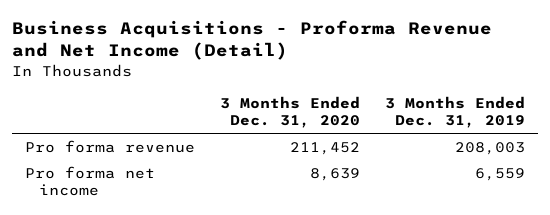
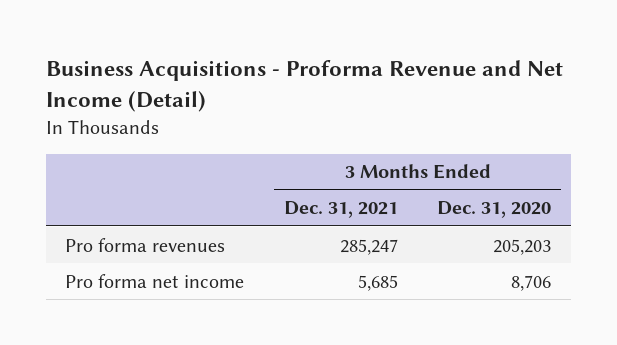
- | 3 Months Ended Dec. 31, 2020 | 3 Months Ended Dec. 31, 2019
+ | 3 Months Ended Dec. 31, 2021 | 3 Months Ended Dec. 31, 2020
- Pro forma revenue | 211,452 | 208,003
- Pro forma net income | 8,639 | 6,559
+ Pro forma revenues | 285,247 | 205,203
+ Pro forma net income | 5,685 | 8,706

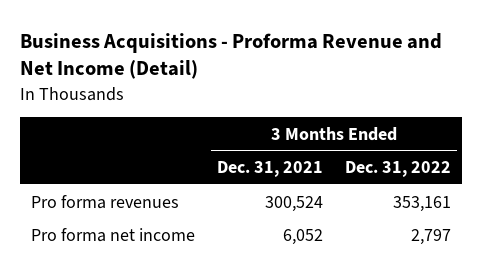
- | 3 Months Ended Dec. 31, 2021 | 3 Months Ended Dec. 31, 2020
+ | 3 Months Ended Dec. 31, 2021 | 3 Months Ended Dec. 31, 2022
- Pro forma revenues | 285,247 | 205,203
- Pro forma net income | 5,685 | 8,706
+ Pro forma revenues | 300,524 | 353,161
+ Pro forma net income | 6,052 | 2,797

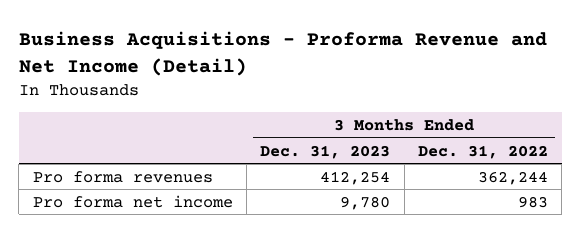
- | 3 Months Ended Dec. 31, 2021 | 3 Months Ended Dec. 31, 2022
+ | 3 Months Ended Dec. 31, 2023 | 3 Months Ended Dec. 31, 2022
- Pro forma revenues | 300,524 | 353,161
- Pro forma net income | 6,052 | 2,797
+ Pro forma revenues | 412,254 | 362,244
+ Pro forma net income | 9,780 | 983

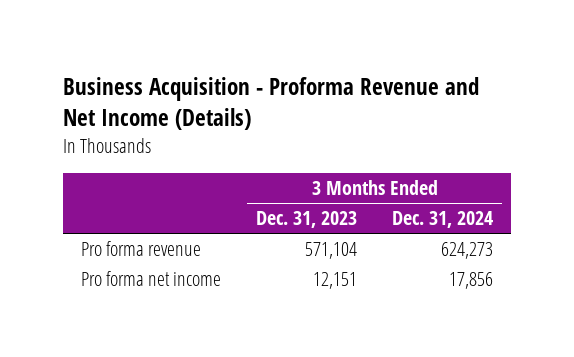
- Business Acquisitions - Proforma Revenue and Net Income (Detail)
+ Business Acquisition - Proforma Revenue and Net Income (Details)
- | 3 Months Ended Dec. 31, 2023 | 3 Months Ended Dec. 31, 2022
+ | 3 Months Ended Dec. 31, 2023 | 3 Months Ended Dec. 31, 2024
- Pro forma revenues | 412,254 | 362,244
- Pro forma net income | 9,780 | 983
+ Pro forma revenue | 571,104 | 624,273
+ Pro forma net income | 12,151 | 17,856

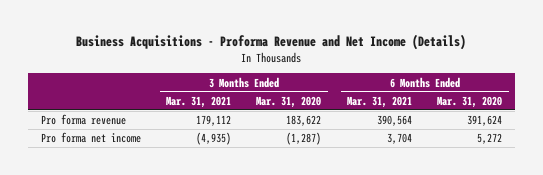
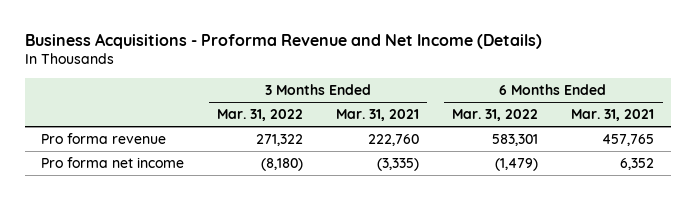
- | 3 Months Ended Mar. 31, 2021 | 3 Months Ended Mar. 31, 2020 | 6 Months Ended Mar. 31, 2021 | 6 Months Ended Mar. 31, 2020
+ | 3 Months Ended Mar. 31, 2022 | 3 Months Ended Mar. 31, 2021 | 6 Months Ended Mar. 31, 2022 | 6 Months Ended Mar. 31, 2021
- Pro forma revenue | 179,112 | 183,622 | 390,564 | 391,624
- Pro forma net income | (4,935) | (1,287) | 3,704 | 5,272
+ Pro forma revenue | 271,322 | 222,760 | 583,301 | 457,765
+ Pro forma net income | (8,180) | (3,335) | (1,479) | 6,352

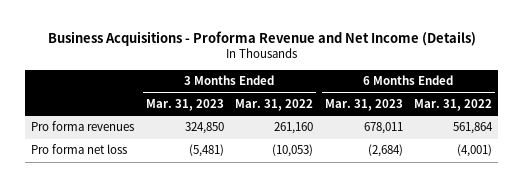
- | 3 Months Ended Mar. 31, 2022 | 3 Months Ended Mar. 31, 2021 | 6 Months Ended Mar. 31, 2022 | 6 Months Ended Mar. 31, 2021
+ | 3 Months Ended Mar. 31, 2023 | 3 Months Ended Mar. 31, 2022 | 6 Months Ended Mar. 31, 2023 | 6 Months Ended Mar. 31, 2022
- Pro forma revenue | 271,322 | 222,760 | 583,301 | 457,765
- Pro forma net income | (8,180) | (3,335) | (1,479) | 6,352
+ Pro forma revenues | 324,850 | 261,160 | 678,011 | 561,864
+ Pro forma net loss | (5,481) | (10,053) | (2,684) | (4,001)

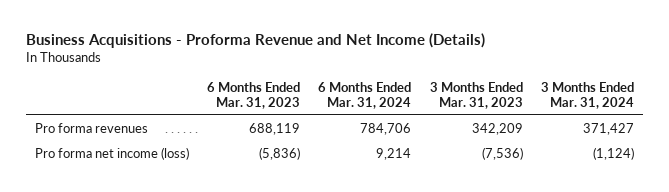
- | 3 Months Ended Mar. 31, 2023 | 3 Months Ended Mar. 31, 2022 | 6 Months Ended Mar. 31, 2023 | 6 Months Ended Mar. 31, 2022
+ | 6 Months Ended Mar. 31, 2023 | 6 Months Ended Mar. 31, 2024 | 3 Months Ended Mar. 31, 2023 | 3 Months Ended Mar. 31, 2024
- Pro forma revenues | 324,850 | 261,160 | 678,011 | 561,864
- Pro forma net loss | (5,481) | (10,053) | (2,684) | (4,001)
+ Pro forma revenues | 688,119 | 784,706 | 342,209 | 371,427
+ Pro forma net income (loss) | (5,836) | 9,214 | (7,536) | (1,124)

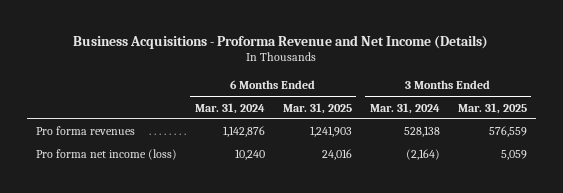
- | 6 Months Ended Mar. 31, 2023 | 6 Months Ended Mar. 31, 2024 | 3 Months Ended Mar. 31, 2023 | 3 Months Ended Mar. 31, 2024
+ | 6 Months Ended Mar. 31, 2024 | 6 Months Ended Mar. 31, 2025 | 3 Months Ended Mar. 31, 2024 | 3 Months Ended Mar. 31, 2025
- Pro forma revenues | 688,119 | 784,706 | 342,209 | 371,427
- Pro forma net income (loss) | (5,836) | 9,214 | (7,536) | (1,124)
+ Pro forma revenues | 1,142,876 | 1,241,903 | 528,138 | 576,559
+ Pro forma net income (loss) | 10,240 | 24,016 | (2,164) | 5,059

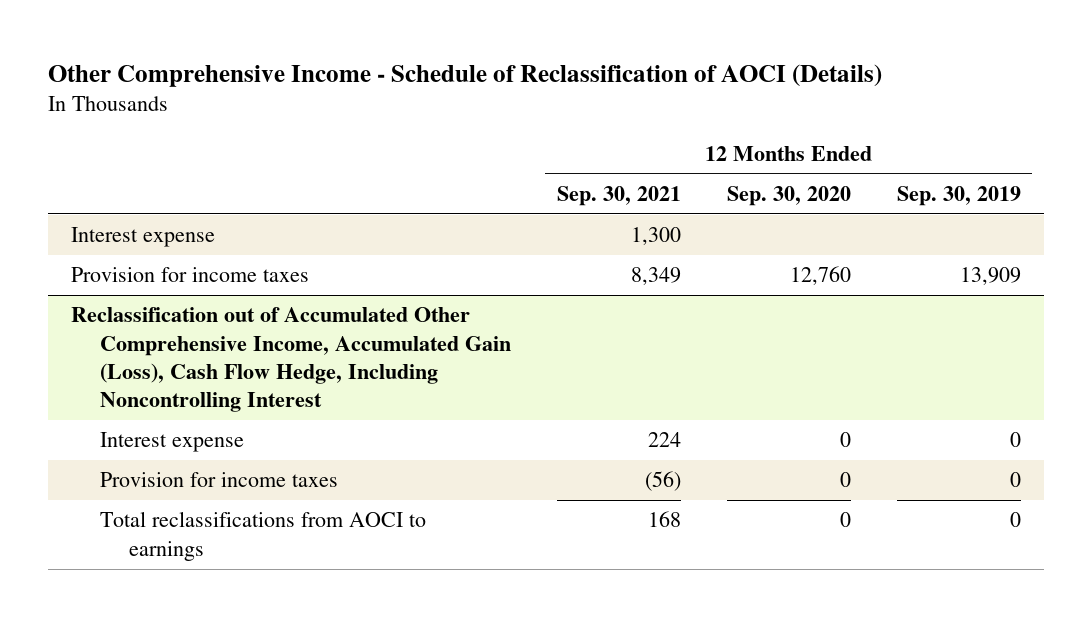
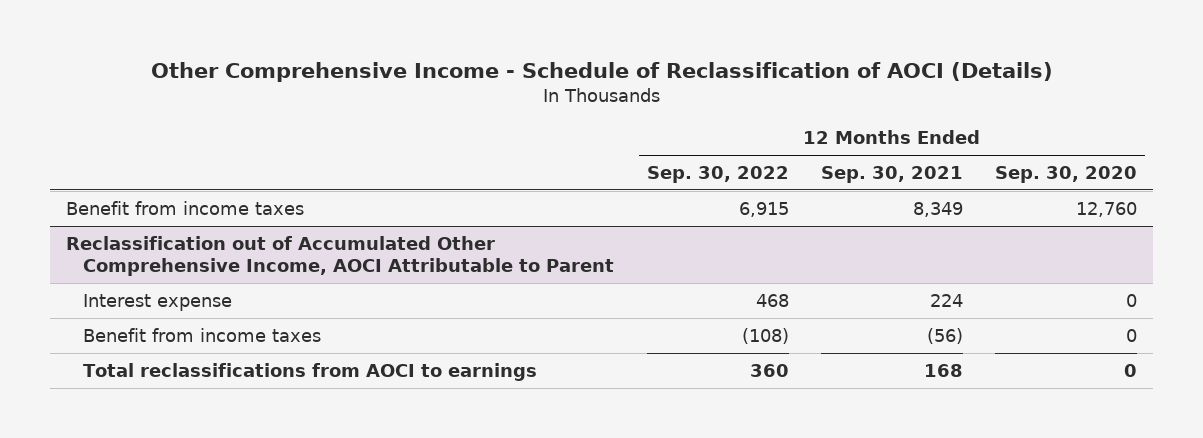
- | 12 Months Ended Sep. 30, 2021 | 12 Months Ended Sep. 30, 2020 | 12 Months Ended Sep. 30, 2019
+ | 12 Months Ended Sep. 30, 2022 | 12 Months Ended Sep. 30, 2021 | 12 Months Ended Sep. 30, 2020
- Interest expense | 1,300 | |
- Provision for income taxes | 8,349 | 12,760 | 13,909
- Reclassification out of Accumulated Other Comprehensive Income, Accumulated Gain (Loss), Cash Flow Hedge, Including Noncontrolling Interest
+ Benefit from income taxes | 6,915 | 8,349 | 12,760
+ Reclassification out of Accumulated Other Comprehensive Income, AOCI Attributable to Parent
- Provision for income taxes | (56) | 0 | 0
+ Benefit from income taxes | (108) | (56) | 0

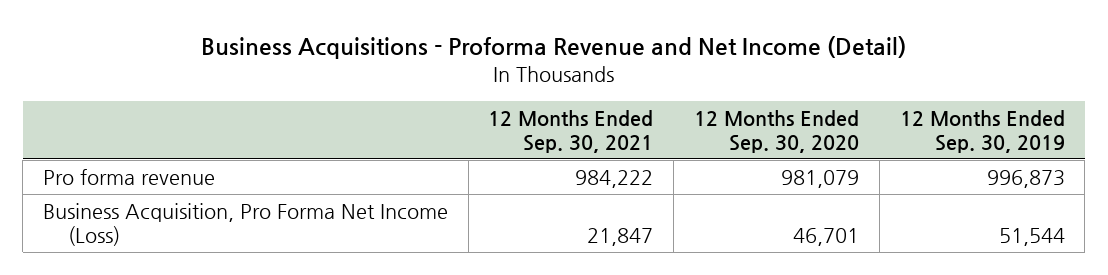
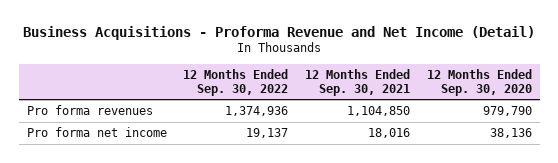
- | 12 Months Ended Sep. 30, 2021 | 12 Months Ended Sep. 30, 2020 | 12 Months Ended Sep. 30, 2019
+ | 12 Months Ended Sep. 30, 2022 | 12 Months Ended Sep. 30, 2021 | 12 Months Ended Sep. 30, 2020
- Pro forma revenue | 984,222 | 981,079 | 996,873
- Business Acquisition, Pro Forma Net Income (Loss) | 21,847 | 46,701 | 51,544
+ Pro forma revenues | 1,374,936 | 1,104,850 | 979,790
+ Pro forma net income | 19,137 | 18,016 | 38,136

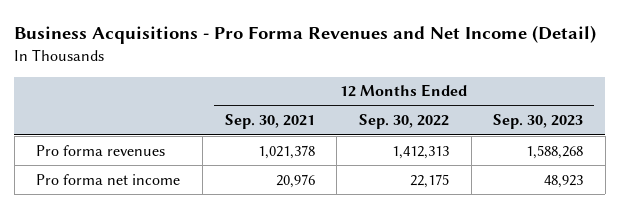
- Business Acquisitions - Proforma Revenue and Net Income (Detail)
+ Business Acquisitions - Pro Forma Revenues and Net Income (Detail)
- | 12 Months Ended Sep. 30, 2022 | 12 Months Ended Sep. 30, 2021 | 12 Months Ended Sep. 30, 2020
+ | 12 Months Ended Sep. 30, 2021 | 12 Months Ended Sep. 30, 2022 | 12 Months Ended Sep. 30, 2023
- Pro forma revenues | 1,374,936 | 1,104,850 | 979,790
- Pro forma net income | 19,137 | 18,016 | 38,136
+ Pro forma revenues | 1,021,378 | 1,412,313 | 1,588,268
+ Pro forma net income | 20,976 | 22,175 | 48,923

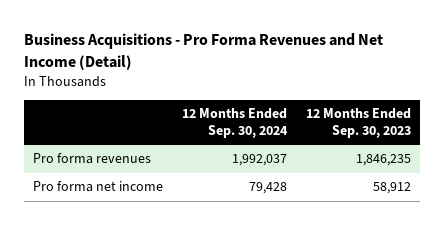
- | 12 Months Ended Sep. 30, 2021 | 12 Months Ended Sep. 30, 2022 | 12 Months Ended Sep. 30, 2023
+ | 12 Months Ended Sep. 30, 2024 | 12 Months Ended Sep. 30, 2023
- Pro forma revenues | 1,021,378 | 1,412,313 | 1,588,268
- Pro forma net income | 20,976 | 22,175 | 48,923
+ Pro forma revenues | 1,992,037 | 1,846,235
+ Pro forma net income | 79,428 | 58,912

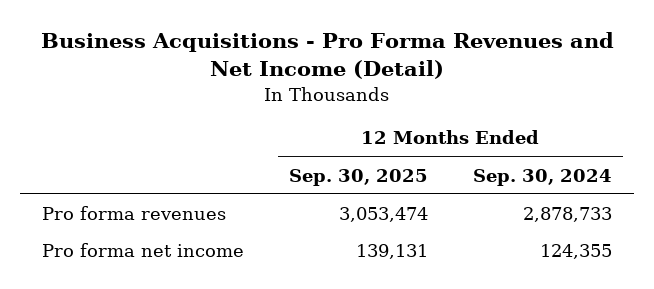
- | 12 Months Ended Sep. 30, 2024 | 12 Months Ended Sep. 30, 2023
+ | 12 Months Ended Sep. 30, 2025 | 12 Months Ended Sep. 30, 2024
- Pro forma revenues | 1,992,037 | 1,846,235
- Pro forma net income | 79,428 | 58,912
+ Pro forma revenues | 3,053,474 | 2,878,733
+ Pro forma net income | 139,131 | 124,355

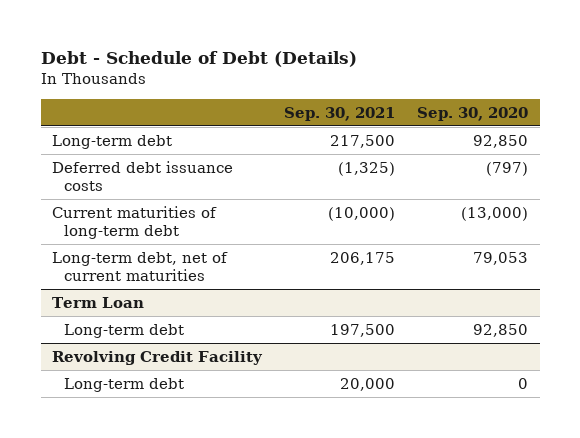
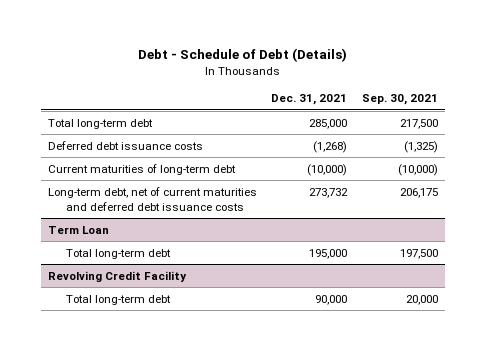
- | Sep. 30, 2021 | Sep. 30, 2020
+ | Dec. 31, 2021 | Sep. 30, 2021
- Long-term debt | 217,500 | 92,850
+ Total long-term debt | 285,000 | 217,500
- Long-term debt, net of current maturities | 206,175 | 79,053
+ Long-term debt, net of current maturities and deferred debt issuance costs | 273,732 | 206,175
@ Term Loan
- Long-term debt | 197,500 | 92,850
+ Total long-term debt | 195,000 | 197,500
@ Revolving Credit Facility
- Long-term debt | 20,000 | 0
+ Total long-term debt | 90,000 | 20,000

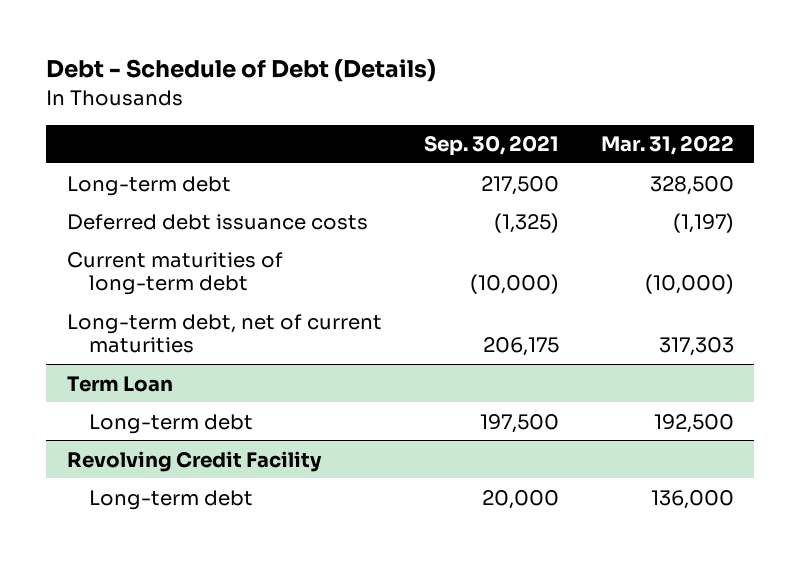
- | Dec. 31, 2021 | Sep. 30, 2021
+ | Sep. 30, 2021 | Mar. 31, 2022
- Total long-term debt | 285,000 | 217,500
+ Long-term debt | 217,500 | 328,500
- Long-term debt, net of current maturities and deferred debt issuance costs | 273,732 | 206,175
+ Long-term debt, net of current maturities | 206,175 | 317,303
@ Term Loan
- Total long-term debt | 195,000 | 197,500
+ Long-term debt | 197,500 | 192,500
@ Revolving Credit Facility
- Total long-term debt | 90,000 | 20,000
+ Long-term debt | 20,000 | 136,000

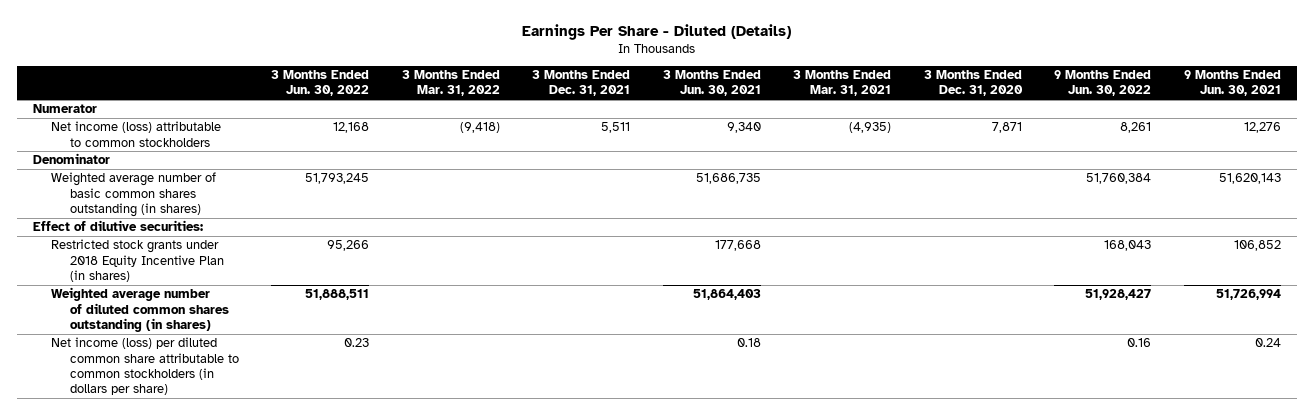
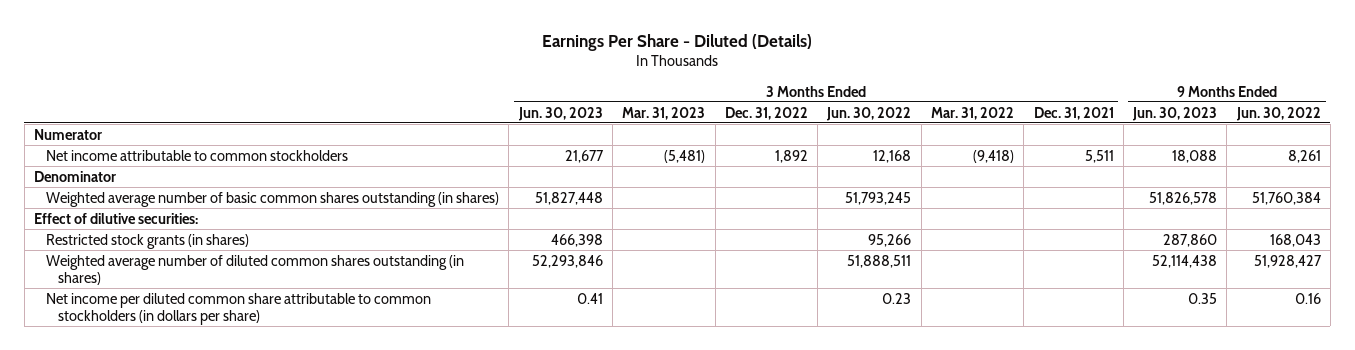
- | 3 Months Ended Jun. 30, 2022 | 3 Months Ended Mar. 31, 2022 | 3 Months Ended Dec. 31, 2021 | 3 Months Ended Jun. 30, 2021 | 3 Months Ended Mar. 31, 2021 | 3 Months Ended Dec. 31, 2020 | 9 Months Ended Jun. 30, 2022 | 9 Months Ended Jun. 30, 2021
+ | 3 Months Ended Jun. 30, 2023 | 3 Months Ended Mar. 31, 2023 | 3 Months Ended Dec. 31, 2022 | 3 Months Ended Jun. 30, 2022 | 3 Months Ended Mar. 31, 2022 | 3 Months Ended Dec. 31, 2021 | 9 Months Ended Jun. 30, 2023 | 9 Months Ended Jun. 30, 2022
- Net income (loss) attributable to common stockholders | 12,168 | (9,418) | 5,511 | 9,340 | (4,935) | 7,871 | 8,261 | 12,276
+ Net income attributable to common stockholders | 21,677 | (5,481) | 1,892 | 12,168 | (9,418) | 5,511 | 18,088 | 8,261
- Restricted stock grants under 2018 Equity Incentive Plan (in shares) | 95,266 | | | 177,668 | | | 168,043 | 106,852
+ Restricted stock grants (in shares) | 466,398 | | | 95,266 | | | 287,860 | 168,043
- Net income (loss) per diluted common share attributable to common stockholders (in dollars per share) | 0.23 | | | 0.18 | | | 0.16 | 0.24
+ Net income per diluted common share attributable to common stockholders (in dollars per share) | 0.41 | | | 0.23 | | | 0.35 | 0.16

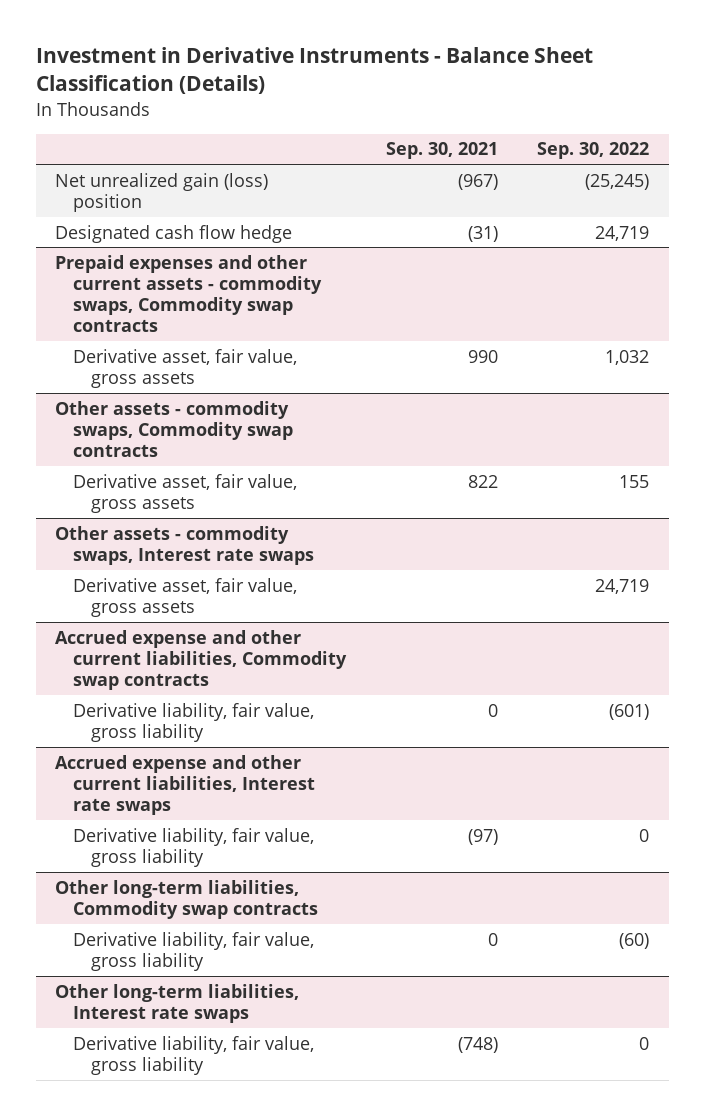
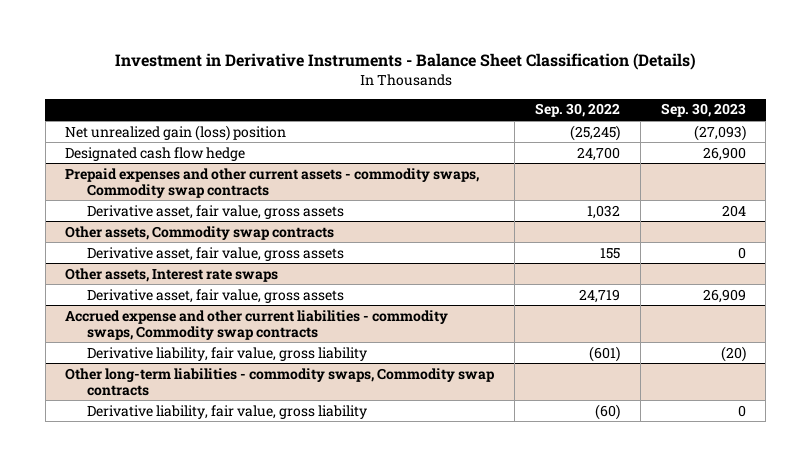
- | Sep. 30, 2021 | Sep. 30, 2022
+ | Sep. 30, 2022 | Sep. 30, 2023
- Designated cash flow hedge | (31) | 24,719
+ Designated cash flow hedge | 24,700 | 26,900
- Other assets - commodity swaps, Commodity swap contracts
+ Other assets, Commodity swap contracts
- Other assets - commodity swaps, Interest rate swaps
+ Other assets, Interest rate swaps
- Accrued expense and other current liabilities, Commodity swap contracts
+ Accrued expense and other current liabilities - commodity swaps, Commodity swap contracts
- Accrued expense and other current liabilities, Interest rate swaps
- Derivative liability, fair value, gross liability | (97) | 0
- Other long-term liabilities, Commodity swap contracts
+ Other long-term liabilities - commodity swaps, Commodity swap contracts
- Other long-term liabilities, Interest rate swaps
- Derivative liability, fair value, gross liability | (748) | 0

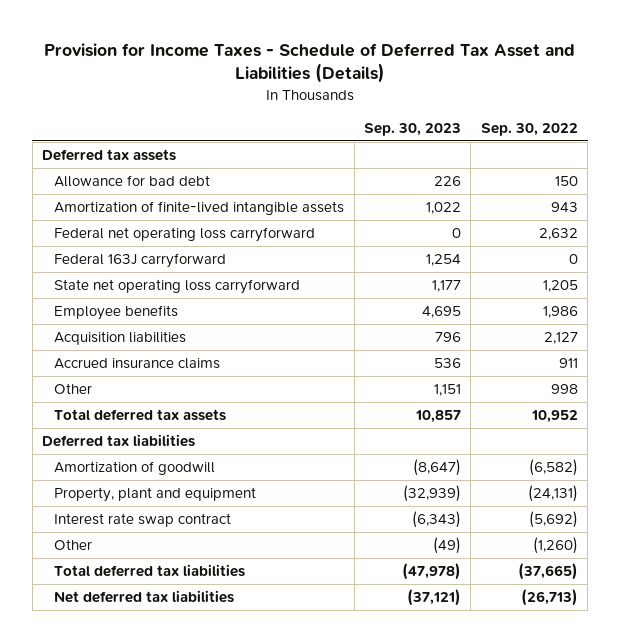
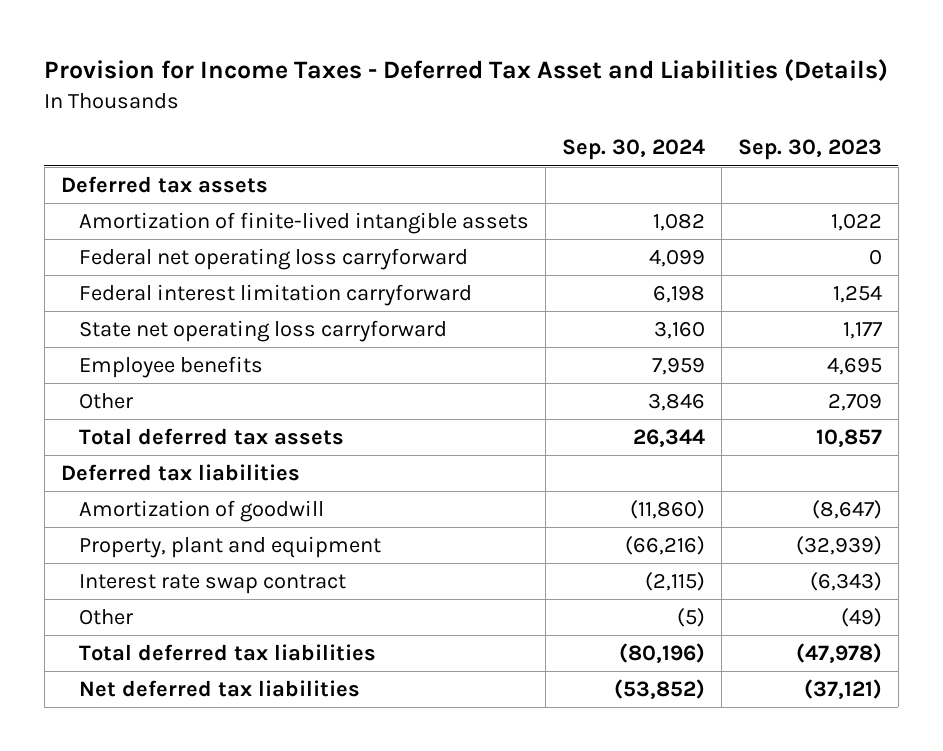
- Provision for Income Taxes - Schedule of Deferred Tax Asset and Liabilities (Details)
+ Provision for Income Taxes - Deferred Tax Asset and Liabilities (Details)
- | Sep. 30, 2023 | Sep. 30, 2022
+ | Sep. 30, 2024 | Sep. 30, 2023
- Allowance for bad debt | 226 | 150
- Federal 163J carryforward | 1,254 | 0
+ Federal interest limitation carryforward | 6,198 | 1,254
- Acquisition liabilities | 796 | 2,127
- Accrued insurance claims | 536 | 911
- Other | 1,151 | 998
+ Other | 3,846 | 2,709

